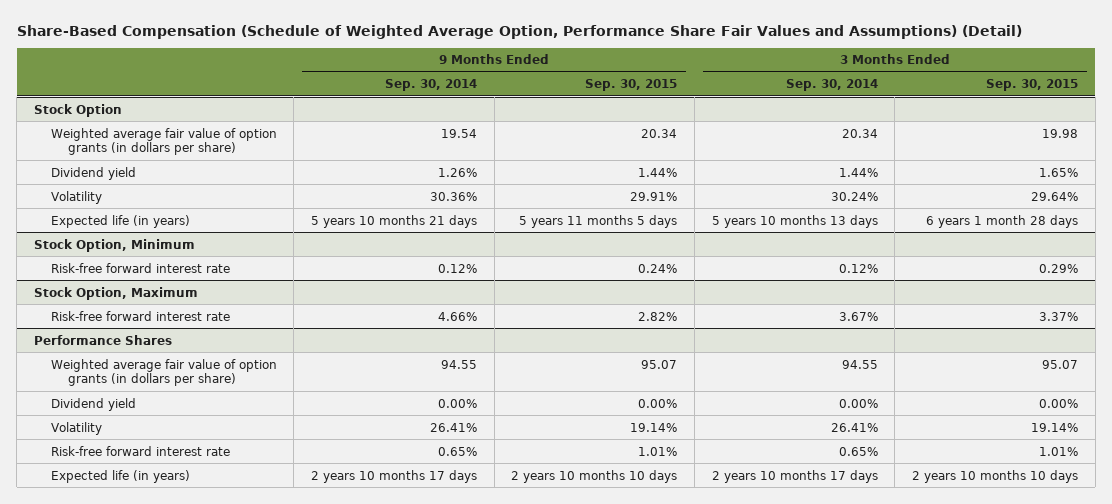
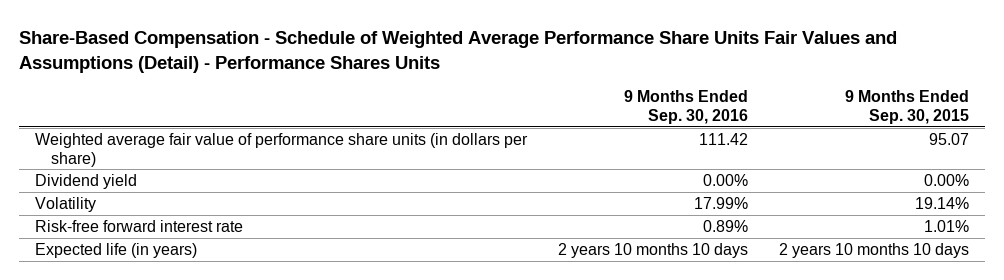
- Share-Based Compensation (Schedule of Weighted Average Option, Performance Share Fair Values and Assumptions) (Detail)
+ Share-Based Compensation - Schedule of Weighted Average Performance Share Units Fair Values and Assumptions (Detail) - Performance Shares Units
- | 9 Months Ended Sep. 30, 2014 | 9 Months Ended Sep. 30, 2015 | 3 Months Ended Sep. 30, 2014 | 3 Months Ended Sep. 30, 2015
+ | 9 Months Ended Sep. 30, 2016 | 9 Months Ended Sep. 30, 2015
- Stock Option
- Weighted average fair value of option grants (in dollars per share) | 19.54 | 20.34 | 20.34 | 19.98
- Dividend yield | 1.26% | 1.44% | 1.44% | 1.65%
- Volatility | 30.36% | 29.91% | 30.24% | 29.64%
- Expected life (in years) | 5 years 10 months 21 days | 5 years 11 months 5 days | 5 years 10 months 13 days | 6 years 1 month 28 days
- Stock Option, Minimum
- Risk-free forward interest rate | 0.12% | 0.24% | 0.12% | 0.29%
- Stock Option, Maximum
- Risk-free forward interest rate | 4.66% | 2.82% | 3.67% | 3.37%
- Performance Shares
- Weighted average fair value of option grants (in dollars per share) | 94.55 | 95.07 | 94.55 | 95.07
+ Weighted average fair value of performance share units (in dollars per share) | 111.42 | 95.07

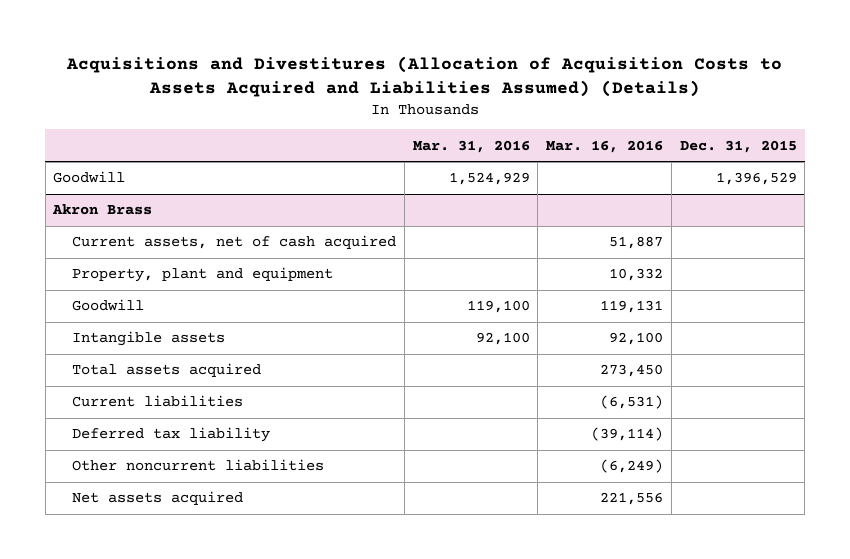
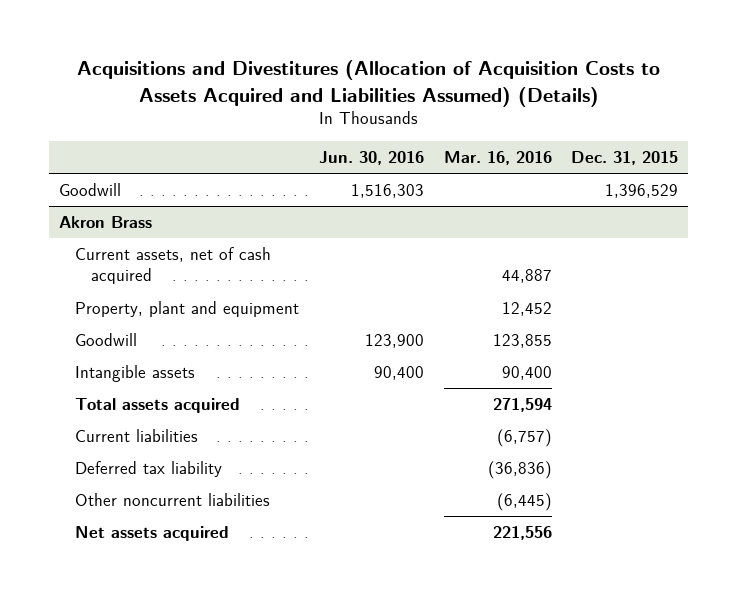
- | Mar. 31, 2016 | Mar. 16, 2016 | Dec. 31, 2015
+ | Jun. 30, 2016 | Mar. 16, 2016 | Dec. 31, 2015
@ Akron Brass
- Current assets, net of cash acquired | | 51,887 |
- Property, plant and equipment | | 10,332 |
- Goodwill | 119,100 | 119,131 |
- Intangible assets | 92,100 | 92,100 |
- Total assets acquired | | 273,450 |
- Current liabilities | | (6,531) |
- Deferred tax liability | | (39,114) |
- Other noncurrent liabilities | | (6,249) |
+ Current assets, net of cash acquired | | 44,887 |
+ Property, plant and equipment | | 12,452 |
+ Goodwill | 123,900 | 123,855 |
+ Intangible assets | 90,400 | 90,400 |
+ Total assets acquired | | 271,594 |
+ Current liabilities | | (6,757) |
+ Deferred tax liability | | (36,836) |
+ Other noncurrent liabilities | | (6,445) |

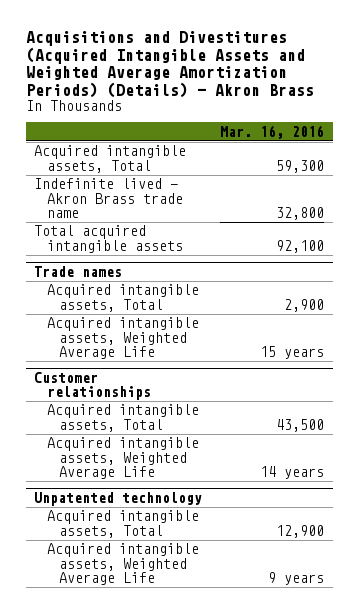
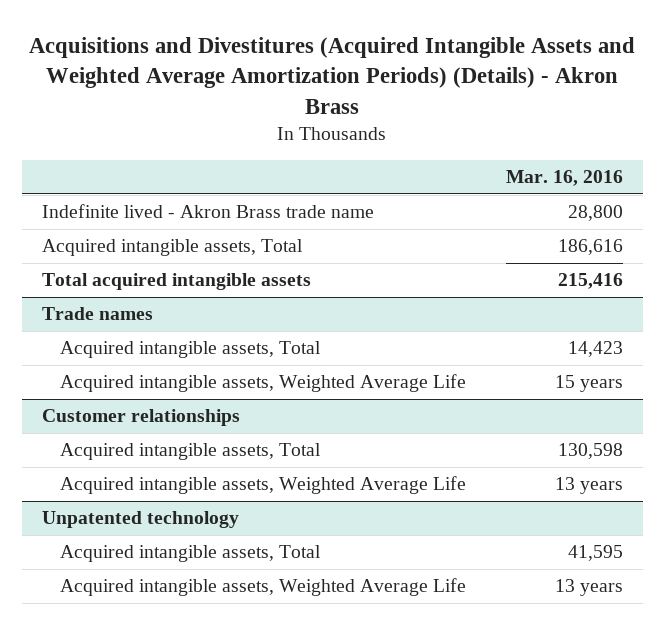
- Acquired intangible assets, Total | 59,300
- Indefinite lived - Akron Brass trade name | 32,800
- Total acquired intangible assets | 92,100
+ Indefinite lived - Akron Brass trade name | 28,800
+ Acquired intangible assets, Total | 186,616
+ Total acquired intangible assets | 215,416
@ Trade names
- Acquired intangible assets, Total | 2,900
+ Acquired intangible assets, Total | 14,423
@ Customer relationships
- Acquired intangible assets, Total | 43,500
- Acquired intangible assets, Weighted Average Life | 14 years
+ Acquired intangible assets, Total | 130,598
+ Acquired intangible assets, Weighted Average Life | 13 years
@ Unpatented technology
- Acquired intangible assets, Total | 12,900
- Acquired intangible assets, Weighted Average Life | 9 years
+ Acquired intangible assets, Total | 41,595
+ Acquired intangible assets, Weighted Average Life | 13 years

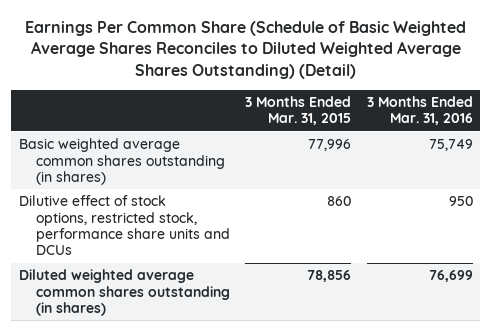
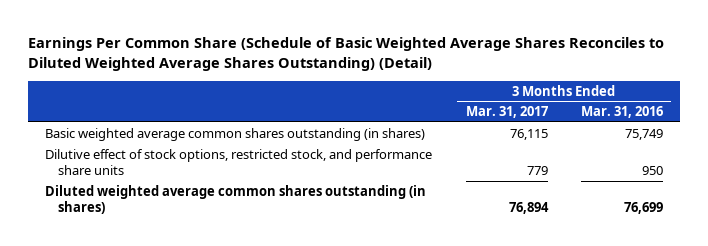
- | 3 Months Ended Mar. 31, 2015 | 3 Months Ended Mar. 31, 2016
+ | 3 Months Ended Mar. 31, 2017 | 3 Months Ended Mar. 31, 2016
- Dilutive effect of stock options, restricted stock, performance share units and DCUs | 860 | 950
+ Dilutive effect of stock options, restricted stock, and performance share units | 779 | 950

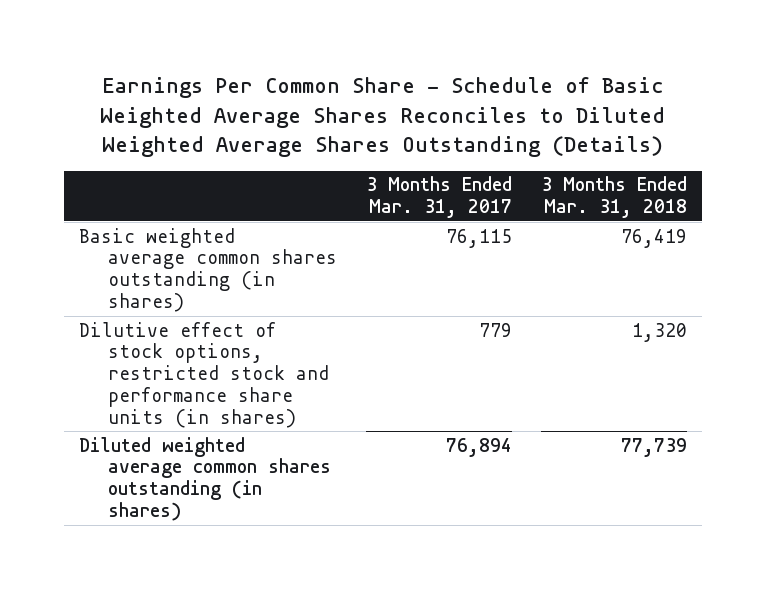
- Earnings Per Common Share (Schedule of Basic Weighted Average Shares Reconciles to Diluted Weighted Average Shares Outstanding) (Detail)
+ Earnings Per Common Share - Schedule of Basic Weighted Average Shares Reconciles to Diluted Weighted Average Shares Outstanding (Details)
- | 3 Months Ended Mar. 31, 2017 | 3 Months Ended Mar. 31, 2016
+ | 3 Months Ended Mar. 31, 2017 | 3 Months Ended Mar. 31, 2018
- Dilutive effect of stock options, restricted stock, and performance share units | 779 | 950
+ Dilutive effect of stock options, restricted stock and performance share units (in shares) | 779 | 1,320

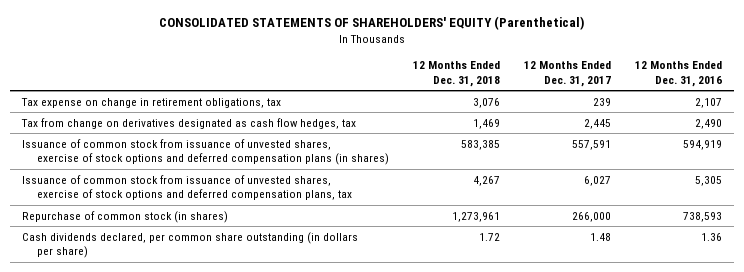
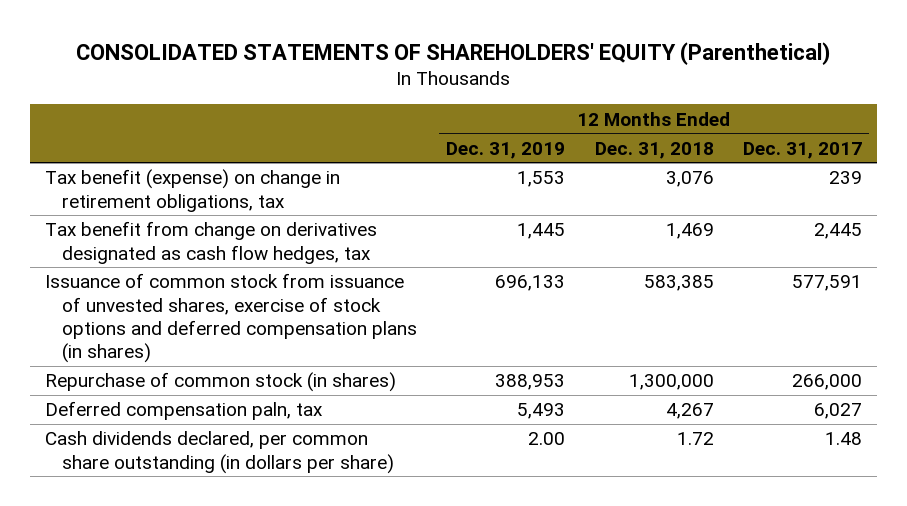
- | 12 Months Ended Dec. 31, 2018 | 12 Months Ended Dec. 31, 2017 | 12 Months Ended Dec. 31, 2016
+ | 12 Months Ended Dec. 31, 2019 | 12 Months Ended Dec. 31, 2018 | 12 Months Ended Dec. 31, 2017
- Tax expense on change in retirement obligations, tax | 3,076 | 239 | 2,107
- Tax from change on derivatives designated as cash flow hedges, tax | 1,469 | 2,445 | 2,490
- Issuance of common stock from issuance of unvested shares, exercise of stock options and deferred compensation plans (in shares) | 583,385 | 557,591 | 594,919
- Issuance of common stock from issuance of unvested shares, exercise of stock options and deferred compensation plans, tax | 4,267 | 6,027 | 5,305
- Repurchase of common stock (in shares) | 1,273,961 | 266,000 | 738,593
+ Tax benefit (expense) on change in retirement obligations, tax | 1,553 | 3,076 | 239
+ Tax benefit from change on derivatives designated as cash flow hedges, tax | 1,445 | 1,469 | 2,445
+ Issuance of common stock from issuance of unvested shares, exercise of stock options and deferred compensation plans (in shares) | 696,133 | 583,385 | 577,591
+ Repurchase of common stock (in shares) | 388,953 | 1,300,000 | 266,000
+ Deferred compensation paln, tax | 5,493 | 4,267 | 6,027

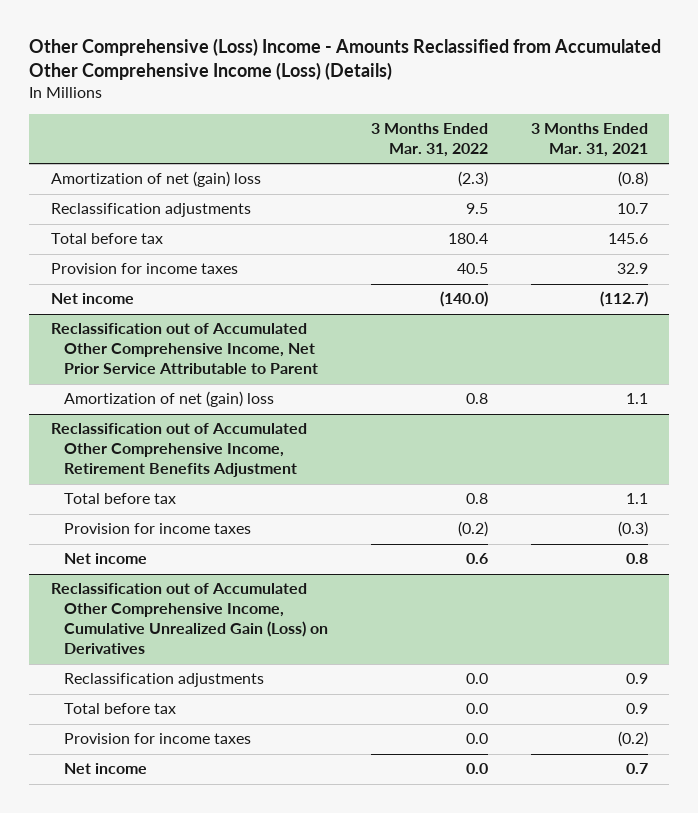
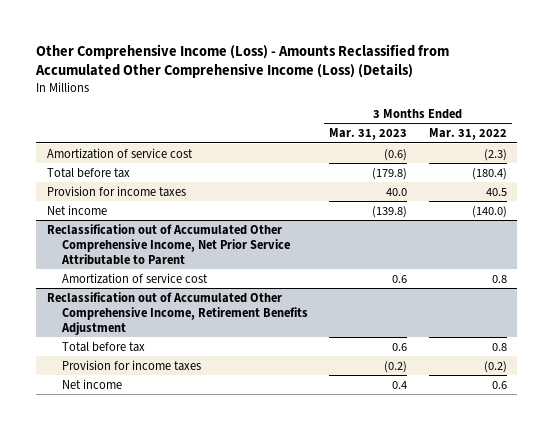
- Other Comprehensive (Loss) Income - Amounts Reclassified from Accumulated Other Comprehensive Income (Loss) (Details)
+ Other Comprehensive Income (Loss) - Amounts Reclassified from Accumulated Other Comprehensive Income (Loss) (Details)
- | 3 Months Ended Mar. 31, 2022 | 3 Months Ended Mar. 31, 2021
+ | 3 Months Ended Mar. 31, 2023 | 3 Months Ended Mar. 31, 2022
- Amortization of net (gain) loss | (2.3) | (0.8)
- Reclassification adjustments | 9.5 | 10.7
- Total before tax | 180.4 | 145.6
+ Amortization of service cost | (0.6) | (2.3)
+ Total before tax | (179.8) | (180.4)
@ Reclassification out of Accumulated Other Comprehensive Income, Net Prior Service Attributable to Parent
- Amortization of net (gain) loss | 0.8 | 1.1
+ Amortization of service cost | 0.6 | 0.8
- Reclassification out of Accumulated Other Comprehensive Income, Cumulative Unrealized Gain (Loss) on Derivatives
- Reclassification adjustments | 0.0 | 0.9
- Total before tax | 0.0 | 0.9
- Provision for income taxes | 0.0 | (0.2)
- Net income | 0.0 | 0.7

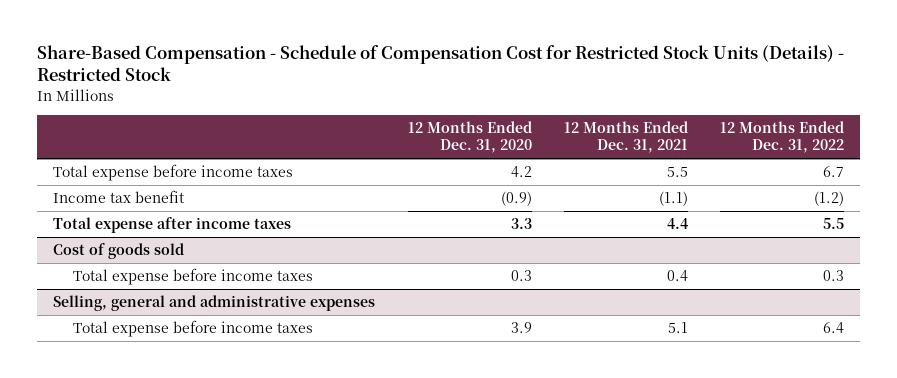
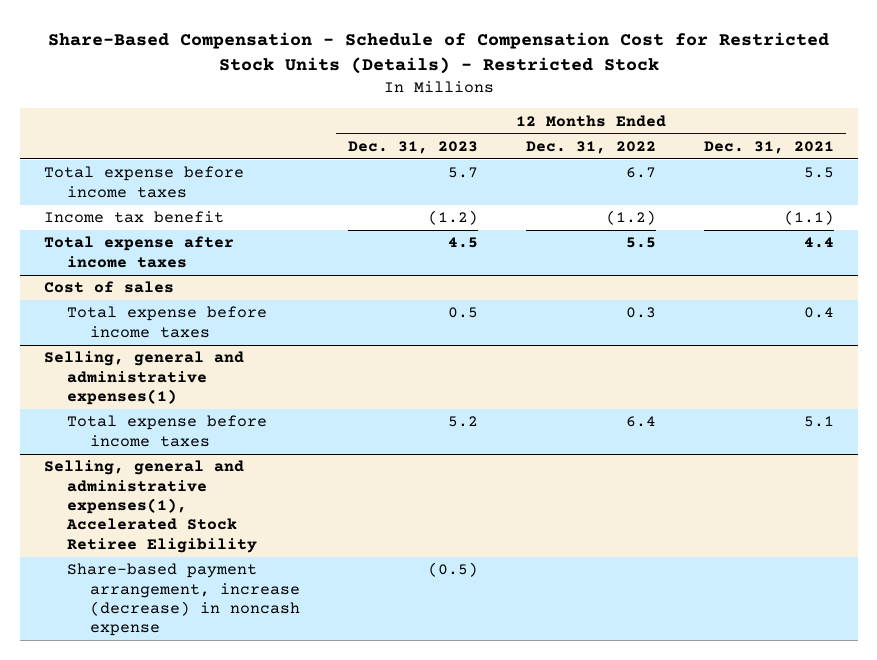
- | 12 Months Ended Dec. 31, 2020 | 12 Months Ended Dec. 31, 2021 | 12 Months Ended Dec. 31, 2022
+ | 12 Months Ended Dec. 31, 2023 | 12 Months Ended Dec. 31, 2022 | 12 Months Ended Dec. 31, 2021
- Cost of goods sold
+ Cost of sales
- Selling, general and administrative expenses
+ Selling, general and administrative expenses(1)
+ Selling, general and administrative expenses(1), Accelerated Stock Retiree Eligibility
+ Share-based payment arrangement, increase (decrease) in noncash expense | (0.5) | |

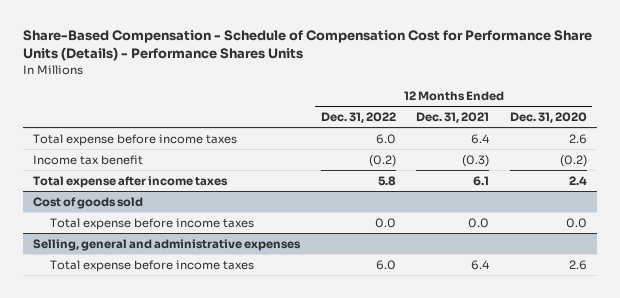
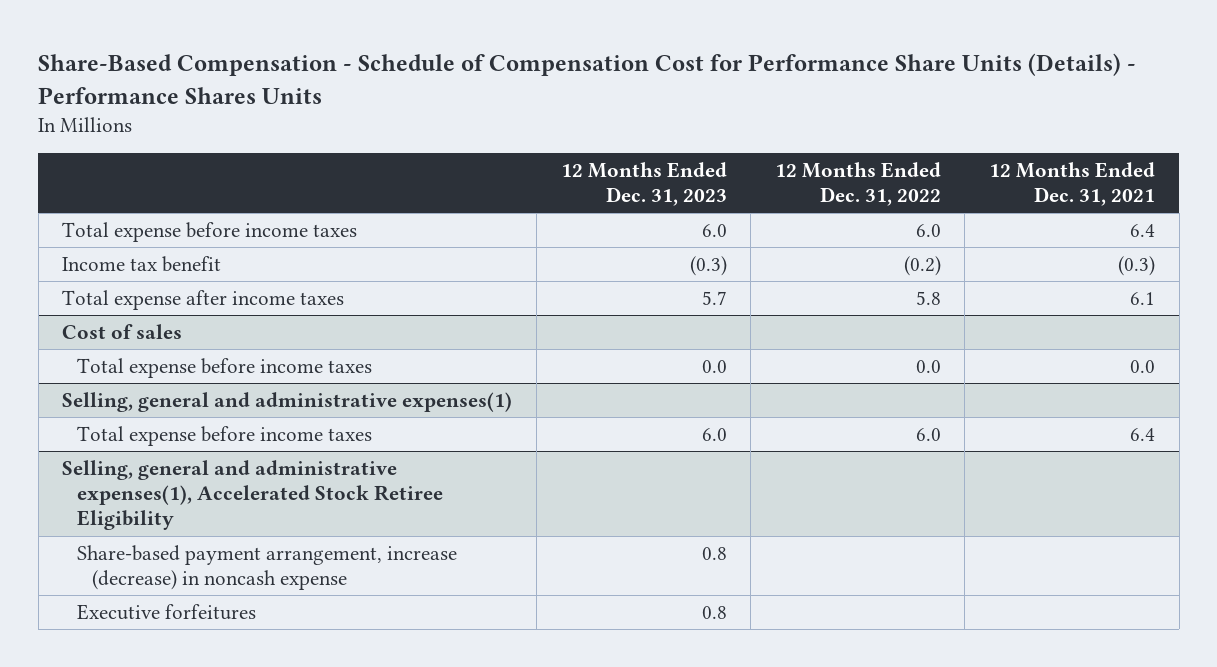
- | 12 Months Ended Dec. 31, 2022 | 12 Months Ended Dec. 31, 2021 | 12 Months Ended Dec. 31, 2020
+ | 12 Months Ended Dec. 31, 2023 | 12 Months Ended Dec. 31, 2022 | 12 Months Ended Dec. 31, 2021
- Cost of goods sold
+ Cost of sales
- Selling, general and administrative expenses
+ Selling, general and administrative expenses(1)
+ Selling, general and administrative expenses(1), Accelerated Stock Retiree Eligibility
+ Share-based payment arrangement, increase (decrease) in noncash expense | 0.8 | |
+ Executive forfeitures | 0.8 | |

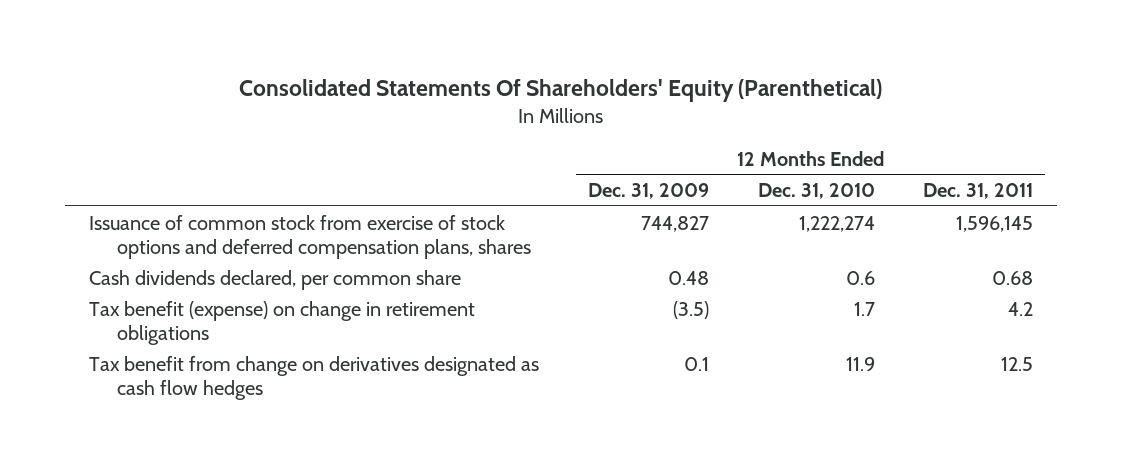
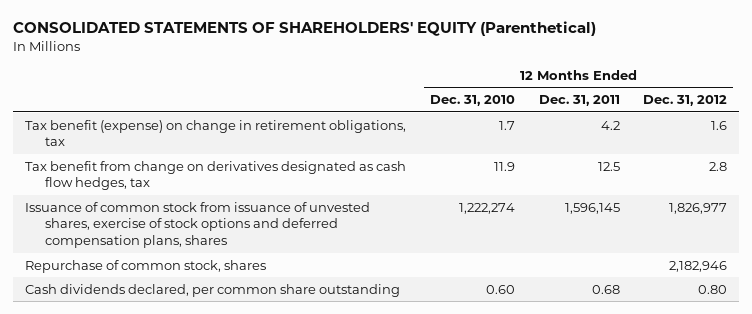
- Consolidated Statements Of Shareholders' Equity (Parenthetical)
+ CONSOLIDATED STATEMENTS OF SHAREHOLDERS' EQUITY (Parenthetical)
- | 12 Months Ended Dec. 31, 2009 | 12 Months Ended Dec. 31, 2010 | 12 Months Ended Dec. 31, 2011
+ | 12 Months Ended Dec. 31, 2010 | 12 Months Ended Dec. 31, 2011 | 12 Months Ended Dec. 31, 2012
- Issuance of common stock from exercise of stock options and deferred compensation plans, shares | 744,827 | 1,222,274 | 1,596,145
- Cash dividends declared, per common share | 0.48 | 0.6 | 0.68
- Tax benefit (expense) on change in retirement obligations | (3.5) | 1.7 | 4.2
- Tax benefit from change on derivatives designated as cash flow hedges | 0.1 | 11.9 | 12.5
+ Tax benefit (expense) on change in retirement obligations, tax | 1.7 | 4.2 | 1.6
+ Tax benefit from change on derivatives designated as cash flow hedges, tax | 11.9 | 12.5 | 2.8
+ Issuance of common stock from issuance of unvested shares, exercise of stock options and deferred compensation plans, shares | 1,222,274 | 1,596,145 | 1,826,977
+ Repurchase of common stock, shares | | | 2,182,946
+ Cash dividends declared, per common share outstanding | 0.60 | 0.68 | 0.80

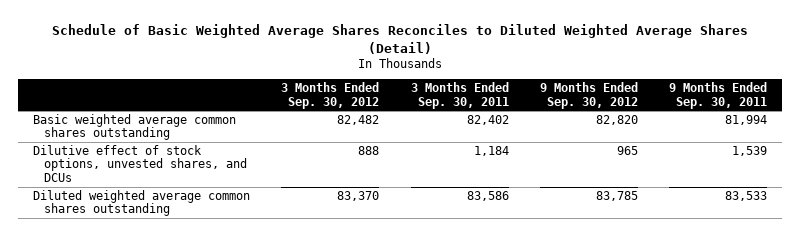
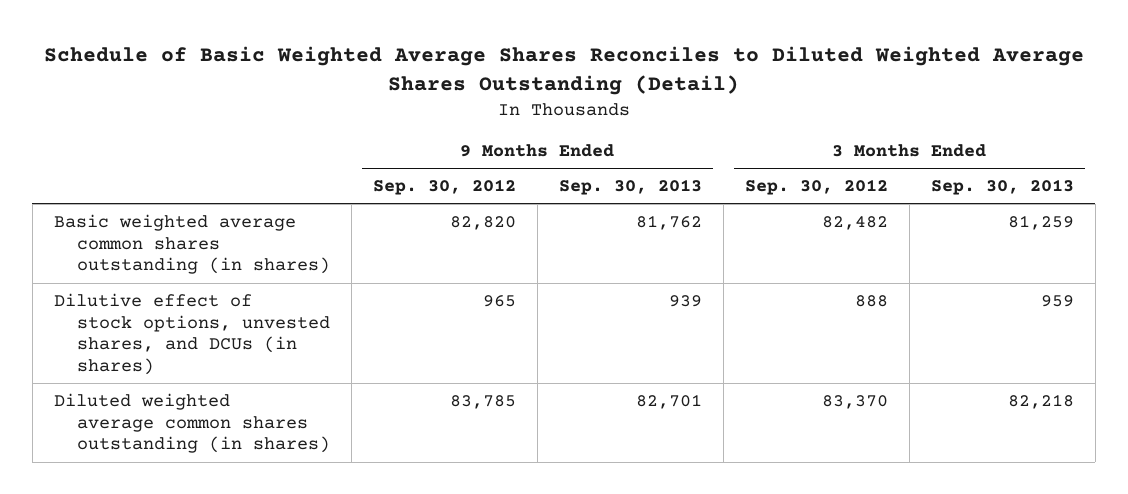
- Schedule of Basic Weighted Average Shares Reconciles to Diluted Weighted Average Shares (Detail)
+ Schedule of Basic Weighted Average Shares Reconciles to Diluted Weighted Average Shares Outstanding (Detail)
- | 3 Months Ended Sep. 30, 2012 | 3 Months Ended Sep. 30, 2011 | 9 Months Ended Sep. 30, 2012 | 9 Months Ended Sep. 30, 2011
+ | 9 Months Ended Sep. 30, 2012 | 9 Months Ended Sep. 30, 2013 | 3 Months Ended Sep. 30, 2012 | 3 Months Ended Sep. 30, 2013
- Basic weighted average common shares outstanding | 82,482 | 82,402 | 82,820 | 81,994
- Dilutive effect of stock options, unvested shares, and DCUs | 888 | 1,184 | 965 | 1,539
- Diluted weighted average common shares outstanding | 83,370 | 83,586 | 83,785 | 83,533
+ Basic weighted average common shares outstanding (in shares) | 82,820 | 81,762 | 82,482 | 81,259
+ Dilutive effect of stock options, unvested shares, and DCUs (in shares) | 965 | 939 | 888 | 959
+ Diluted weighted average common shares outstanding (in shares) | 83,785 | 82,701 | 83,370 | 82,218

